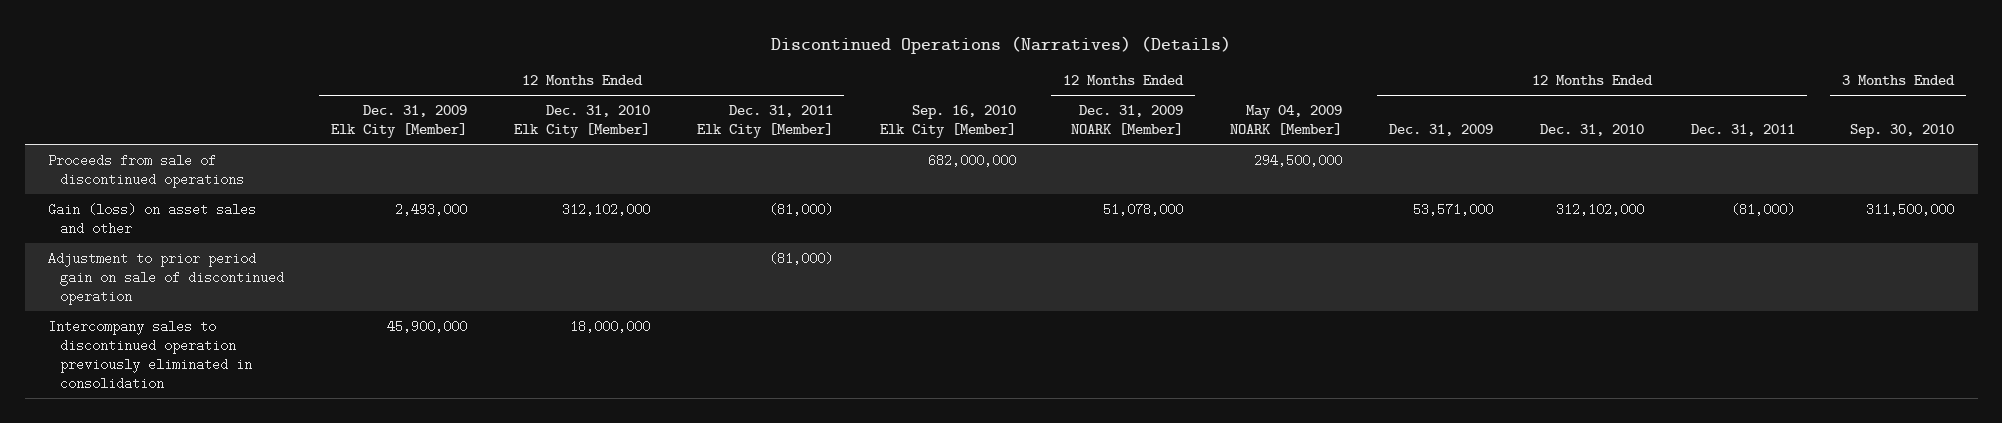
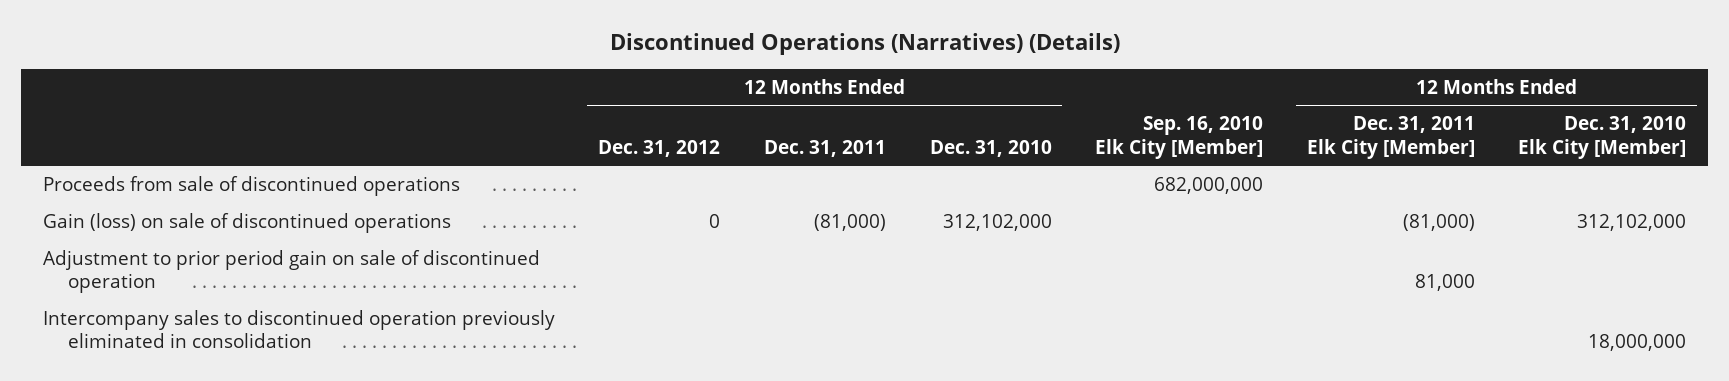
- | 12 Months Ended Dec. 31, 2009 Elk City [Member] | 12 Months Ended Dec. 31, 2010 Elk City [Member] | 12 Months Ended Dec. 31, 2011 Elk City [Member] | Sep. 16, 2010 Elk City [Member] | 12 Months Ended Dec. 31, 2009 NOARK [Member] | May 04, 2009 NOARK [Member] | 12 Months Ended Dec. 31, 2009 | 12 Months Ended Dec. 31, 2010 | 12 Months Ended Dec. 31, 2011 | 3 Months Ended Sep. 30, 2010
+ | 12 Months Ended Dec. 31, 2012 | 12 Months Ended Dec. 31, 2011 | 12 Months Ended Dec. 31, 2010 | Sep. 16, 2010 Elk City [Member] | 12 Months Ended Dec. 31, 2011 Elk City [Member] | 12 Months Ended Dec. 31, 2010 Elk City [Member]
- Gain (loss) on asset sales and other | 2,493,000 | 312,102,000 | (81,000) | | 51,078,000 | | 53,571,000 | 312,102,000 | (81,000) | 311,500,000
- Adjustment to prior period gain on sale of discontinued operation | | | (81,000) | | | | | | |
+ Gain (loss) on sale of discontinued operations | 0 | (81,000) | 312,102,000 | | (81,000) | 312,102,000
+ Adjustment to prior period gain on sale of discontinued operation | | | | | 81,000 |

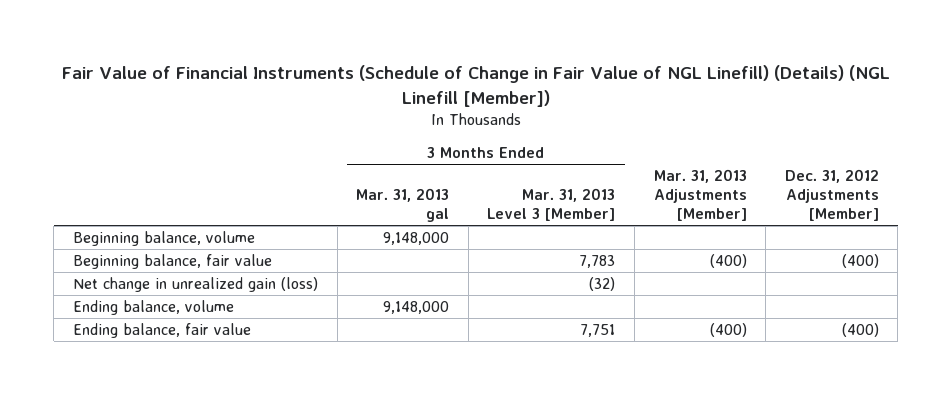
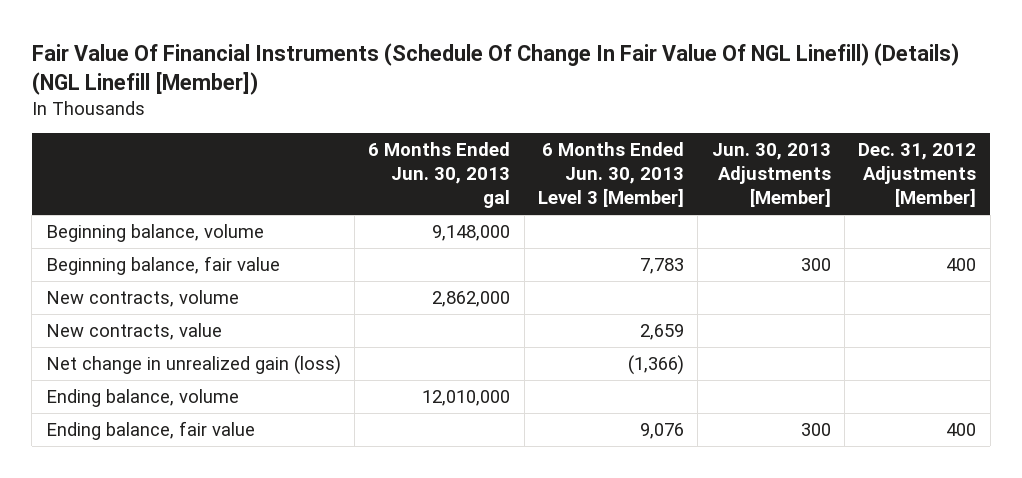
- Fair Value of Financial Instruments (Schedule of Change in Fair Value of NGL Linefill) (Details) (NGL Linefill [Member])
+ Fair Value Of Financial Instruments (Schedule Of Change In Fair Value Of NGL Linefill) (Details) (NGL Linefill [Member])
- | 3 Months Ended Mar. 31, 2013 gal | 3 Months Ended Mar. 31, 2013 Level 3 [Member] | Mar. 31, 2013 Adjustments [Member] | Dec. 31, 2012 Adjustments [Member]
+ | 6 Months Ended Jun. 30, 2013 gal | 6 Months Ended Jun. 30, 2013 Level 3 [Member] | Jun. 30, 2013 Adjustments [Member] | Dec. 31, 2012 Adjustments [Member]
- Beginning balance, fair value | | 7,783 | (400) | (400)
+ Beginning balance, fair value | | 7,783 | 300 | 400
+ New contracts, volume | 2,862,000 | | |
+ New contracts, value | | 2,659 | |
- Ending balance, fair value | | 7,751 | (400) | (400)
+ Ending balance, fair value | | 9,076 | 300 | 400

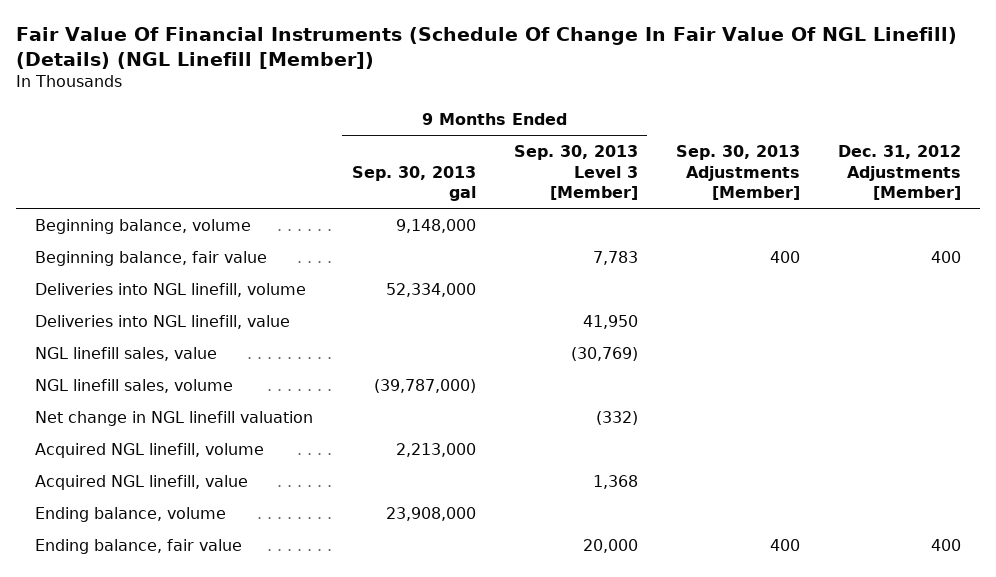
- | 6 Months Ended Jun. 30, 2013 gal | 6 Months Ended Jun. 30, 2013 Level 3 [Member] | Jun. 30, 2013 Adjustments [Member] | Dec. 31, 2012 Adjustments [Member]
+ | 9 Months Ended Sep. 30, 2013 gal | 9 Months Ended Sep. 30, 2013 Level 3 [Member] | Sep. 30, 2013 Adjustments [Member] | Dec. 31, 2012 Adjustments [Member]
- New contracts, volume | 2,862,000 | | |
- New contracts, value | | 2,659 | |
- Net change in unrealized gain (loss) | | (1,366) | |
+ Deliveries into NGL linefill, volume | 52,334,000 | | |
+ Deliveries into NGL linefill, value | | 41,950 | |
+ NGL linefill sales, value | | (30,769) | |
+ NGL linefill sales, volume | (39,787,000) | | |
+ Net change in NGL linefill valuation | | (332) | |
+ Acquired NGL linefill, volume | 2,213,000 | | |
+ Acquired NGL linefill, value | | 1,368 | |

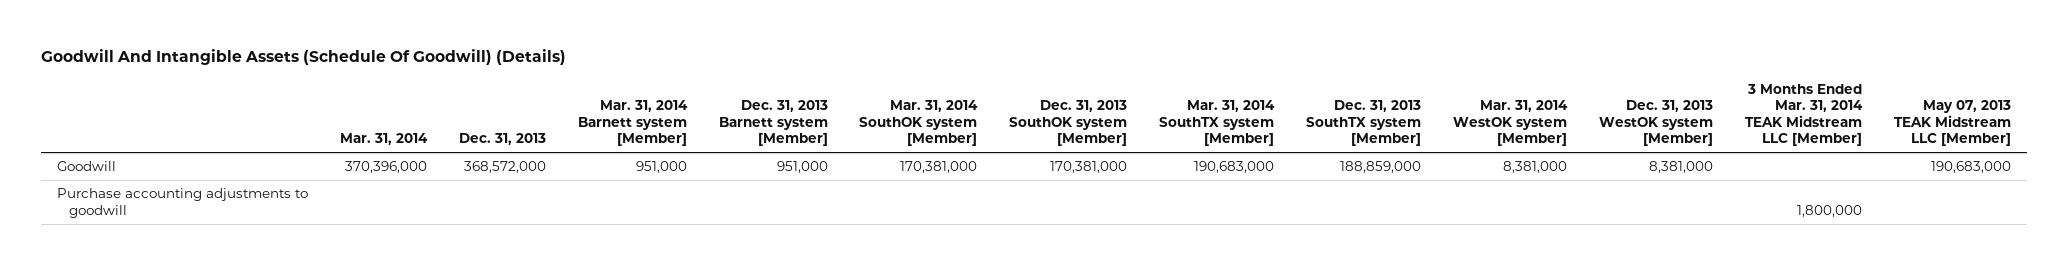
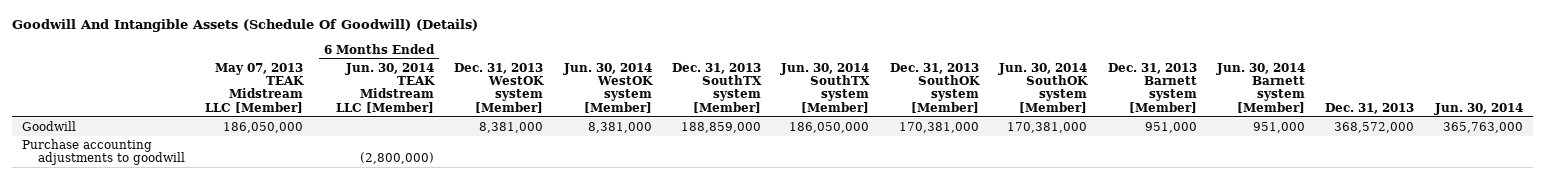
- | Mar. 31, 2014 | Dec. 31, 2013 | Mar. 31, 2014 Barnett system [Member] | Dec. 31, 2013 Barnett system [Member] | Mar. 31, 2014 SouthOK system [Member] | Dec. 31, 2013 SouthOK system [Member] | Mar. 31, 2014 SouthTX system [Member] | Dec. 31, 2013 SouthTX system [Member] | Mar. 31, 2014 WestOK system [Member] | Dec. 31, 2013 WestOK system [Member] | 3 Months Ended Mar. 31, 2014 TEAK Midstream LLC [Member] | May 07, 2013 TEAK Midstream LLC [Member]
+ | May 07, 2013 TEAK Midstream LLC [Member] | 6 Months Ended Jun. 30, 2014 TEAK Midstream LLC [Member] | Dec. 31, 2013 WestOK system [Member] | Jun. 30, 2014 WestOK system [Member] | Dec. 31, 2013 SouthTX system [Member] | Jun. 30, 2014 SouthTX system [Member] | Dec. 31, 2013 SouthOK system [Member] | Jun. 30, 2014 SouthOK system [Member] | Dec. 31, 2013 Barnett system [Member] | Jun. 30, 2014 Barnett system [Member] | Dec. 31, 2013 | Jun. 30, 2014
- Goodwill | 370,396,000 | 368,572,000 | 951,000 | 951,000 | 170,381,000 | 170,381,000 | 190,683,000 | 188,859,000 | 8,381,000 | 8,381,000 | | 190,683,000
+ Goodwill | 186,050,000 | | 8,381,000 | 8,381,000 | 188,859,000 | 186,050,000 | 170,381,000 | 170,381,000 | 951,000 | 951,000 | 368,572,000 | 365,763,000

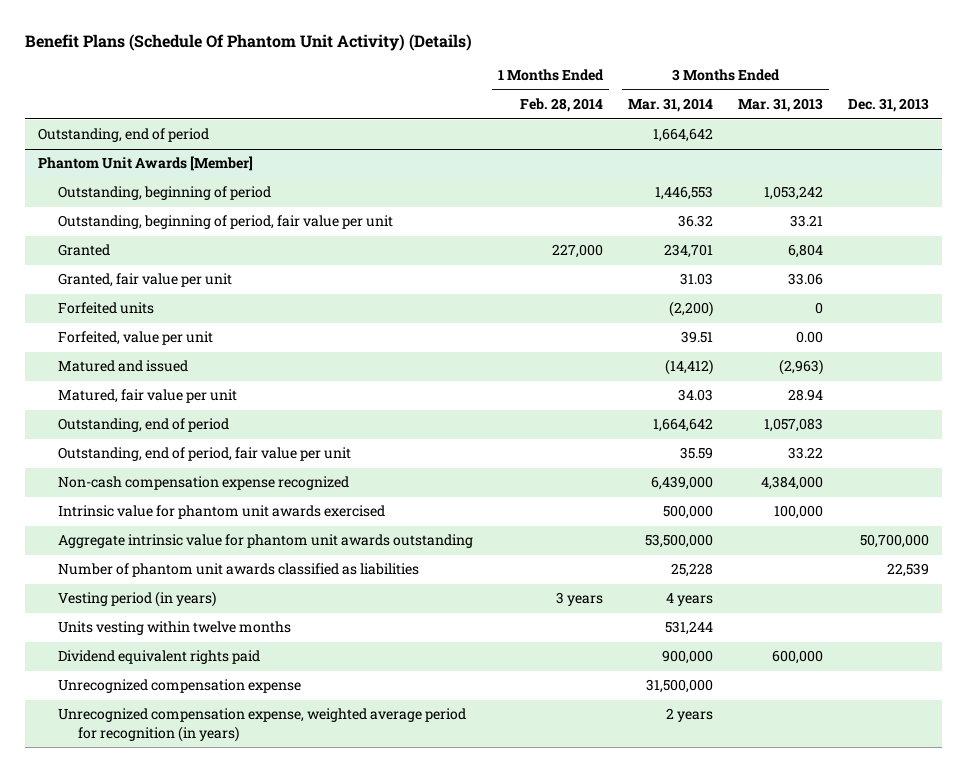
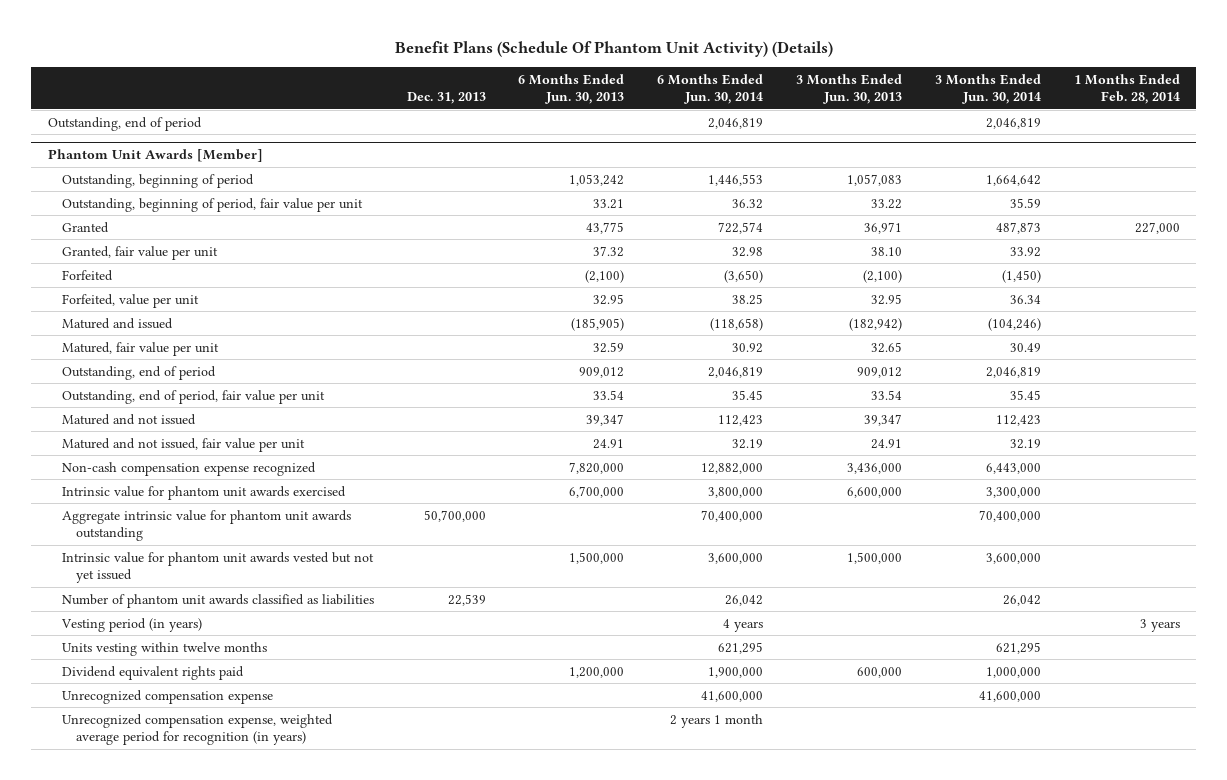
- | 1 Months Ended Feb. 28, 2014 | 3 Months Ended Mar. 31, 2014 | 3 Months Ended Mar. 31, 2013 | Dec. 31, 2013
+ | Dec. 31, 2013 | 6 Months Ended Jun. 30, 2013 | 6 Months Ended Jun. 30, 2014 | 3 Months Ended Jun. 30, 2013 | 3 Months Ended Jun. 30, 2014 | 1 Months Ended Feb. 28, 2014
@ Phantom Unit Awards [Member]
- Forfeited units | | (2,200) | 0 |
+ Forfeited | | (2,100) | (3,650) | (2,100) | (1,450) |
+ Matured and not issued | | 39,347 | 112,423 | 39,347 | 112,423 |
+ Matured and not issued, fair value per unit | | 24.91 | 32.19 | 24.91 | 32.19 |
+ Intrinsic value for phantom unit awards vested but not yet issued | | 1,500,000 | 3,600,000 | 1,500,000 | 3,600,000 |

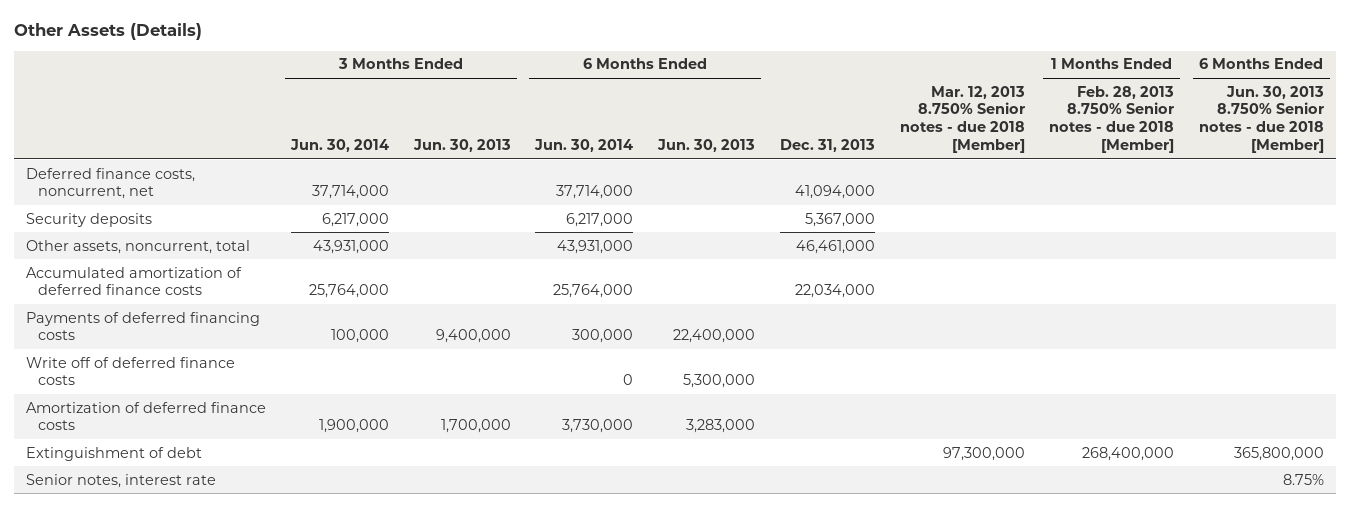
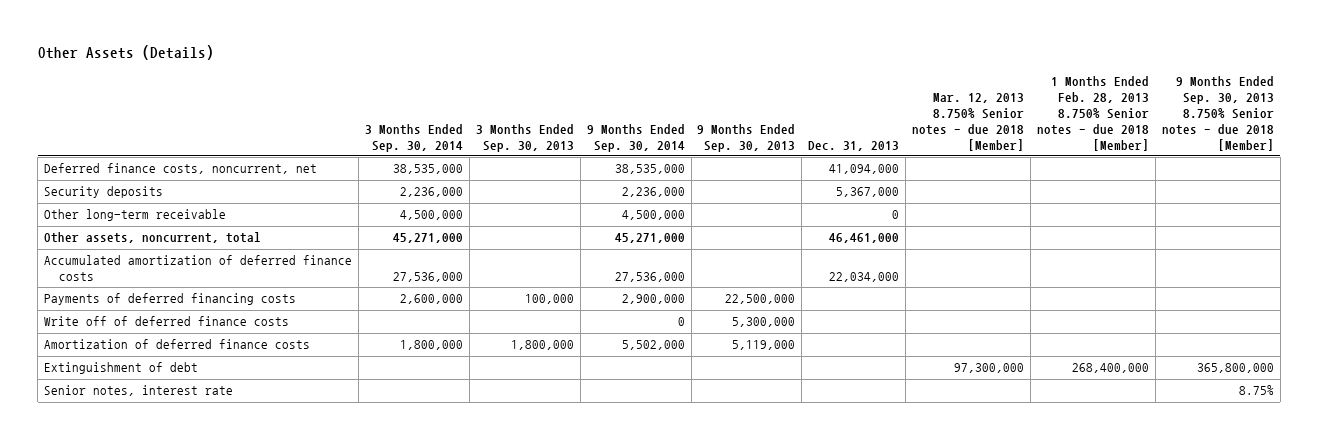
- | 3 Months Ended Jun. 30, 2014 | 3 Months Ended Jun. 30, 2013 | 6 Months Ended Jun. 30, 2014 | 6 Months Ended Jun. 30, 2013 | Dec. 31, 2013 | Mar. 12, 2013 8.750% Senior notes - due 2018 [Member] | 1 Months Ended Feb. 28, 2013 8.750% Senior notes - due 2018 [Member] | 6 Months Ended Jun. 30, 2013 8.750% Senior notes - due 2018 [Member]
+ | 3 Months Ended Sep. 30, 2014 | 3 Months Ended Sep. 30, 2013 | 9 Months Ended Sep. 30, 2014 | 9 Months Ended Sep. 30, 2013 | Dec. 31, 2013 | Mar. 12, 2013 8.750% Senior notes - due 2018 [Member] | 1 Months Ended Feb. 28, 2013 8.750% Senior notes - due 2018 [Member] | 9 Months Ended Sep. 30, 2013 8.750% Senior notes - due 2018 [Member]
+ Other long-term receivable | 4,500,000 | | 4,500,000 | | 0 | | |

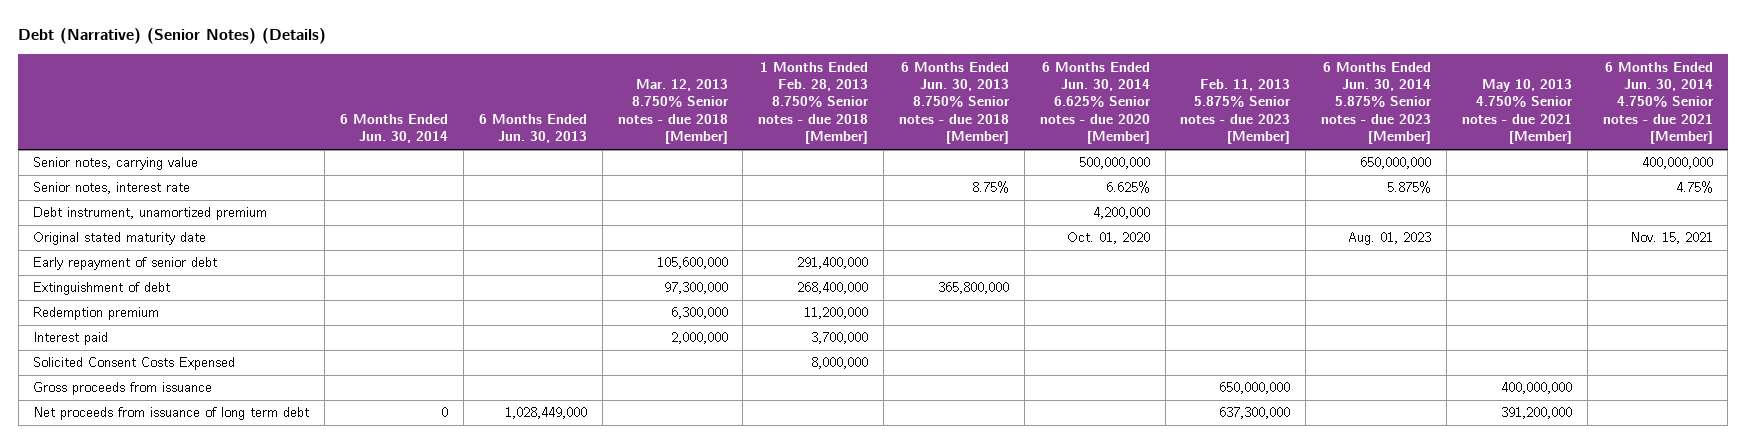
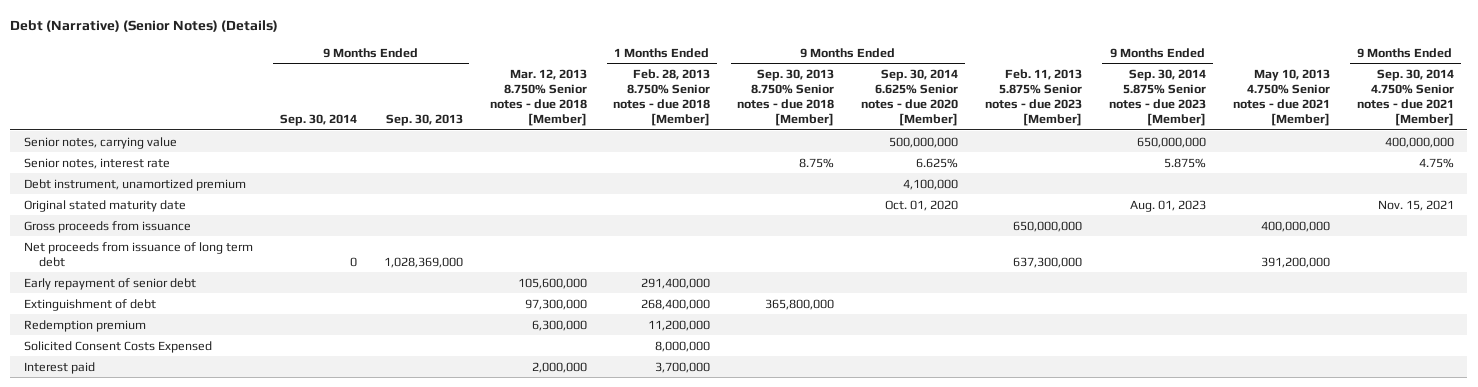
- | 6 Months Ended Jun. 30, 2014 | 6 Months Ended Jun. 30, 2013 | Mar. 12, 2013 8.750% Senior notes - due 2018 [Member] | 1 Months Ended Feb. 28, 2013 8.750% Senior notes - due 2018 [Member] | 6 Months Ended Jun. 30, 2013 8.750% Senior notes - due 2018 [Member] | 6 Months Ended Jun. 30, 2014 6.625% Senior notes - due 2020 [Member] | Feb. 11, 2013 5.875% Senior notes - due 2023 [Member] | 6 Months Ended Jun. 30, 2014 5.875% Senior notes - due 2023 [Member] | May 10, 2013 4.750% Senior notes - due 2021 [Member] | 6 Months Ended Jun. 30, 2014 4.750% Senior notes - due 2021 [Member]
+ | 9 Months Ended Sep. 30, 2014 | 9 Months Ended Sep. 30, 2013 | Mar. 12, 2013 8.750% Senior notes - due 2018 [Member] | 1 Months Ended Feb. 28, 2013 8.750% Senior notes - due 2018 [Member] | 9 Months Ended Sep. 30, 2013 8.750% Senior notes - due 2018 [Member] | 9 Months Ended Sep. 30, 2014 6.625% Senior notes - due 2020 [Member] | Feb. 11, 2013 5.875% Senior notes - due 2023 [Member] | 9 Months Ended Sep. 30, 2014 5.875% Senior notes - due 2023 [Member] | May 10, 2013 4.750% Senior notes - due 2021 [Member] | 9 Months Ended Sep. 30, 2014 4.750% Senior notes - due 2021 [Member]
moved up: Gross proceeds from issuance | | | | | | | 650,000,000 | | 400,000,000 |
moved up: Net proceeds from issuance of long term debt | 0 | 1,028,369,000 | | | | | 637,300,000 | | 391,200,000 |
moved down: Interest paid | | | 2,000,000 | 3,700,000 | | | | | |

